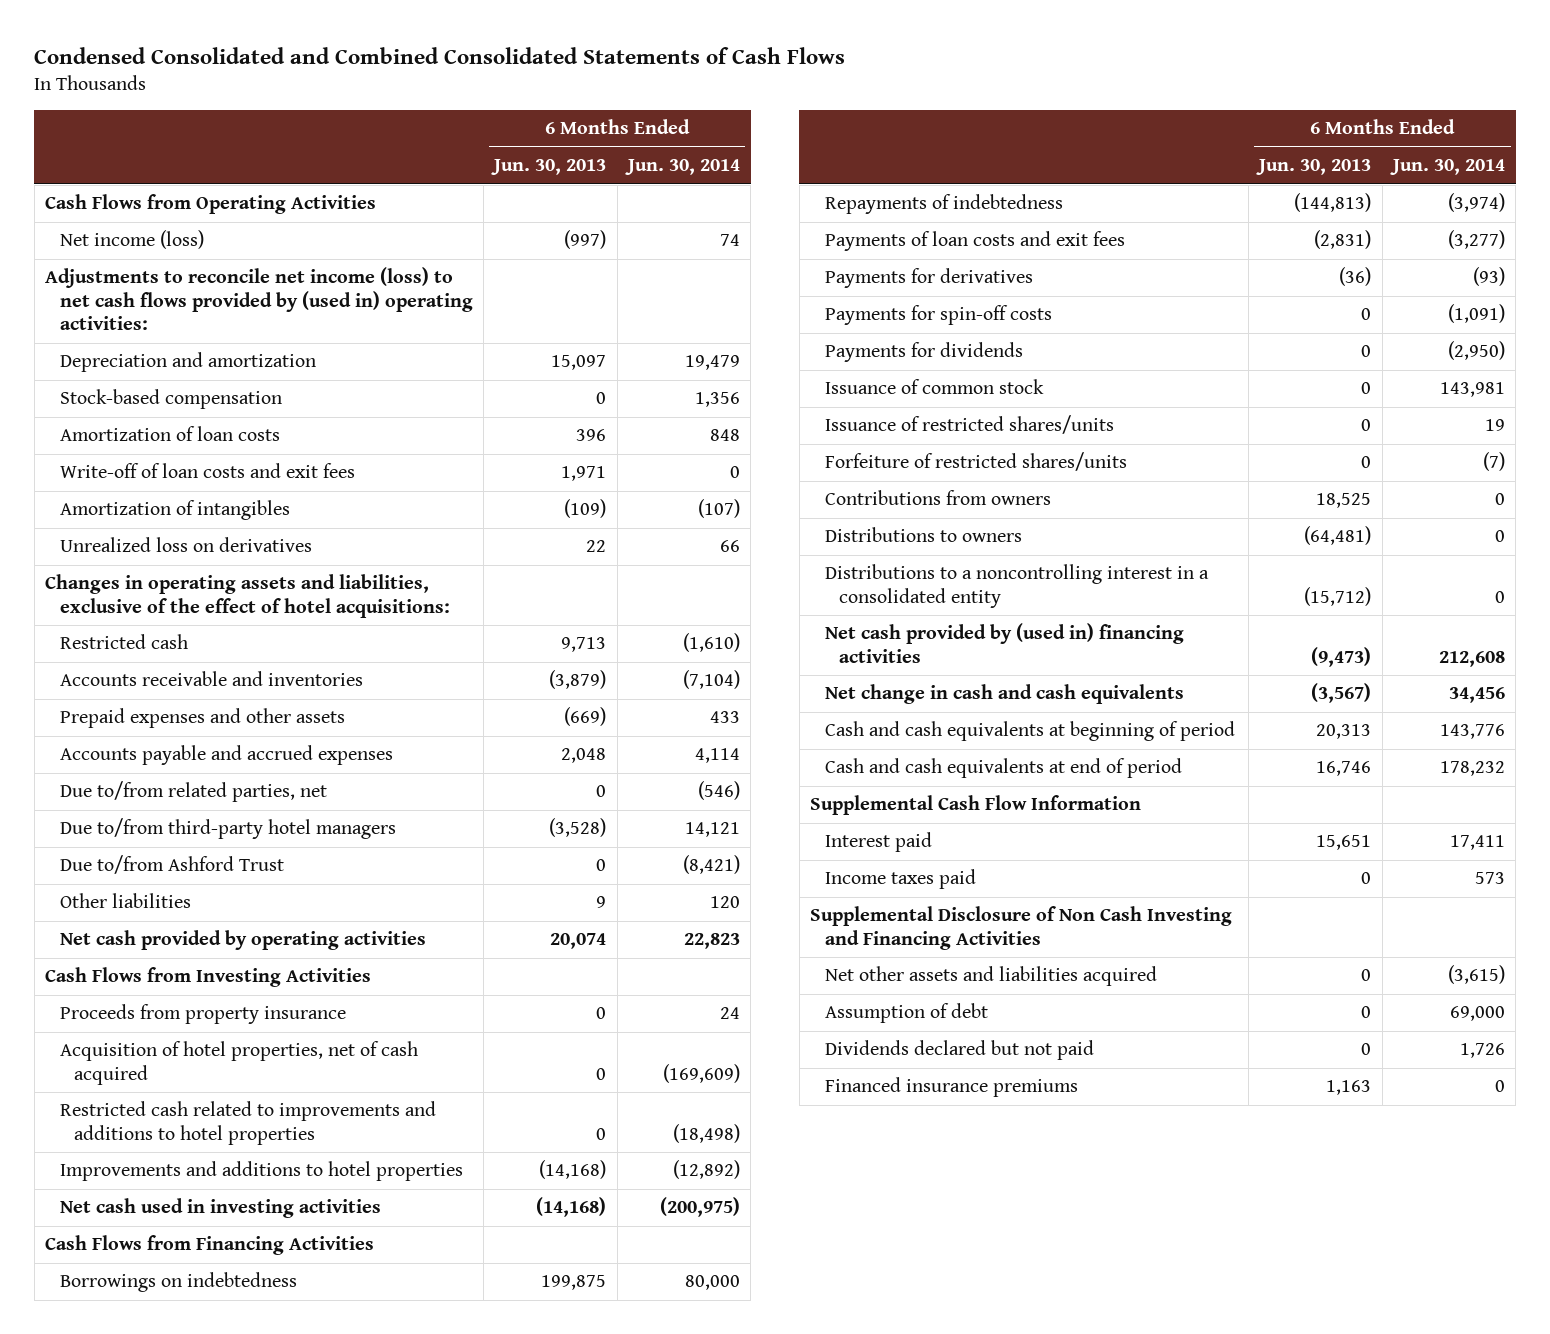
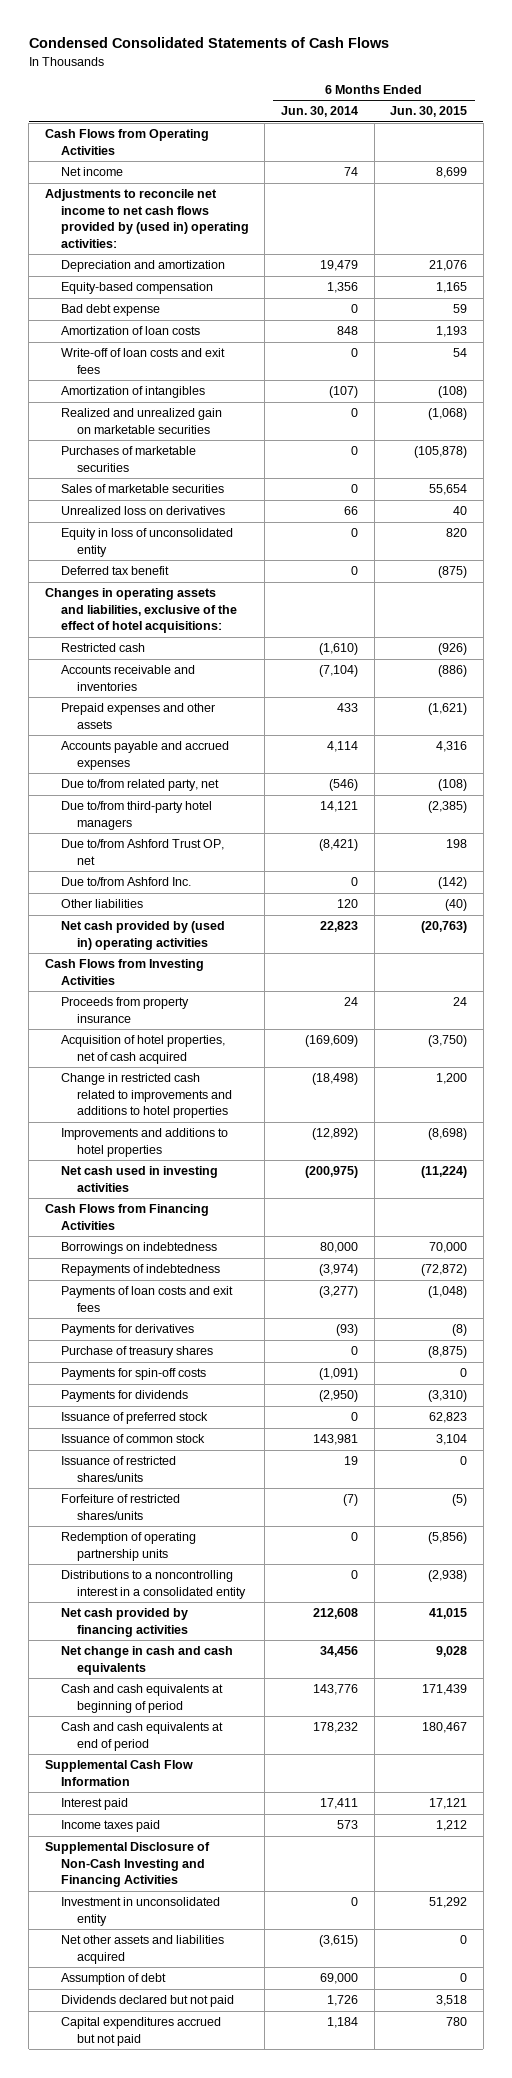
- Condensed Consolidated and Combined Consolidated Statements of Cash Flows
+ Condensed Consolidated Statements of Cash Flows
- | 6 Months Ended Jun. 30, 2013 | 6 Months Ended Jun. 30, 2014
+ | 6 Months Ended Jun. 30, 2014 | 6 Months Ended Jun. 30, 2015
- Net income (loss) | (997) | 74
- Adjustments to reconcile net income (loss) to net cash flows provided by (used in) operating activities:
+ Net income | 74 | 8,699
+ Adjustments to reconcile net income to net cash flows provided by (used in) operating activities:
- Stock-based compensation | 0 | 1,356
+ Equity-based compensation | 1,356 | 1,165
+ Bad debt expense | 0 | 59
+ Realized and unrealized gain on marketable securities | 0 | (1,068)
+ Purchases of marketable securities | 0 | (105,878)
+ Sales of marketable securities | 0 | 55,654
+ Equity in loss of unconsolidated entity | 0 | 820
+ Deferred tax benefit | 0 | (875)
- Due to/from related parties, net | 0 | (546)
+ Due to/from related party, net | (546) | (108)
- Due to/from Ashford Trust | 0 | (8,421)
+ Due to/from Ashford Trust OP, net | (8,421) | 198
+ Due to/from Ashford Inc. | 0 | (142)
- Net cash provided by operating activities | 20,074 | 22,823
+ Net cash provided by (used in) operating activities | 22,823 | (20,763)
- Restricted cash related to improvements and additions to hotel properties | 0 | (18,498)
+ Change in restricted cash related to improvements and additions to hotel properties | (18,498) | 1,200
+ Purchase of treasury shares | 0 | (8,875)
+ Issuance of preferred stock | 0 | 62,823
- Contributions from owners | 18,525 | 0
- Distributions to owners | (64,481) | 0
+ Redemption of operating partnership units | 0 | (5,856)
- Net cash provided by (used in) financing activities | (9,473) | 212,608
+ Net cash provided by financing activities | 212,608 | 41,015
- Supplemental Disclosure of Non Cash Investing and Financing Activities
+ Supplemental Disclosure of Non-Cash Investing and Financing Activities
+ Investment in unconsolidated entity | 0 | 51,292
- Financed insurance premiums | 1,163 | 0
+ Capital expenditures accrued but not paid | 1,184 | 780

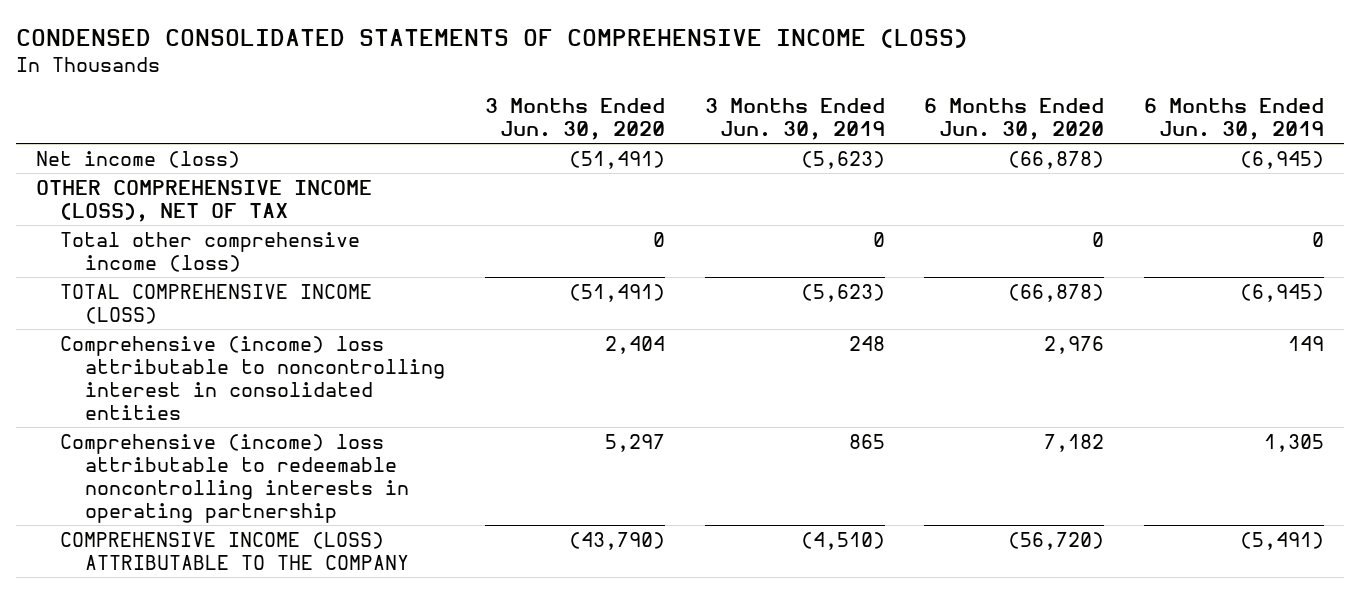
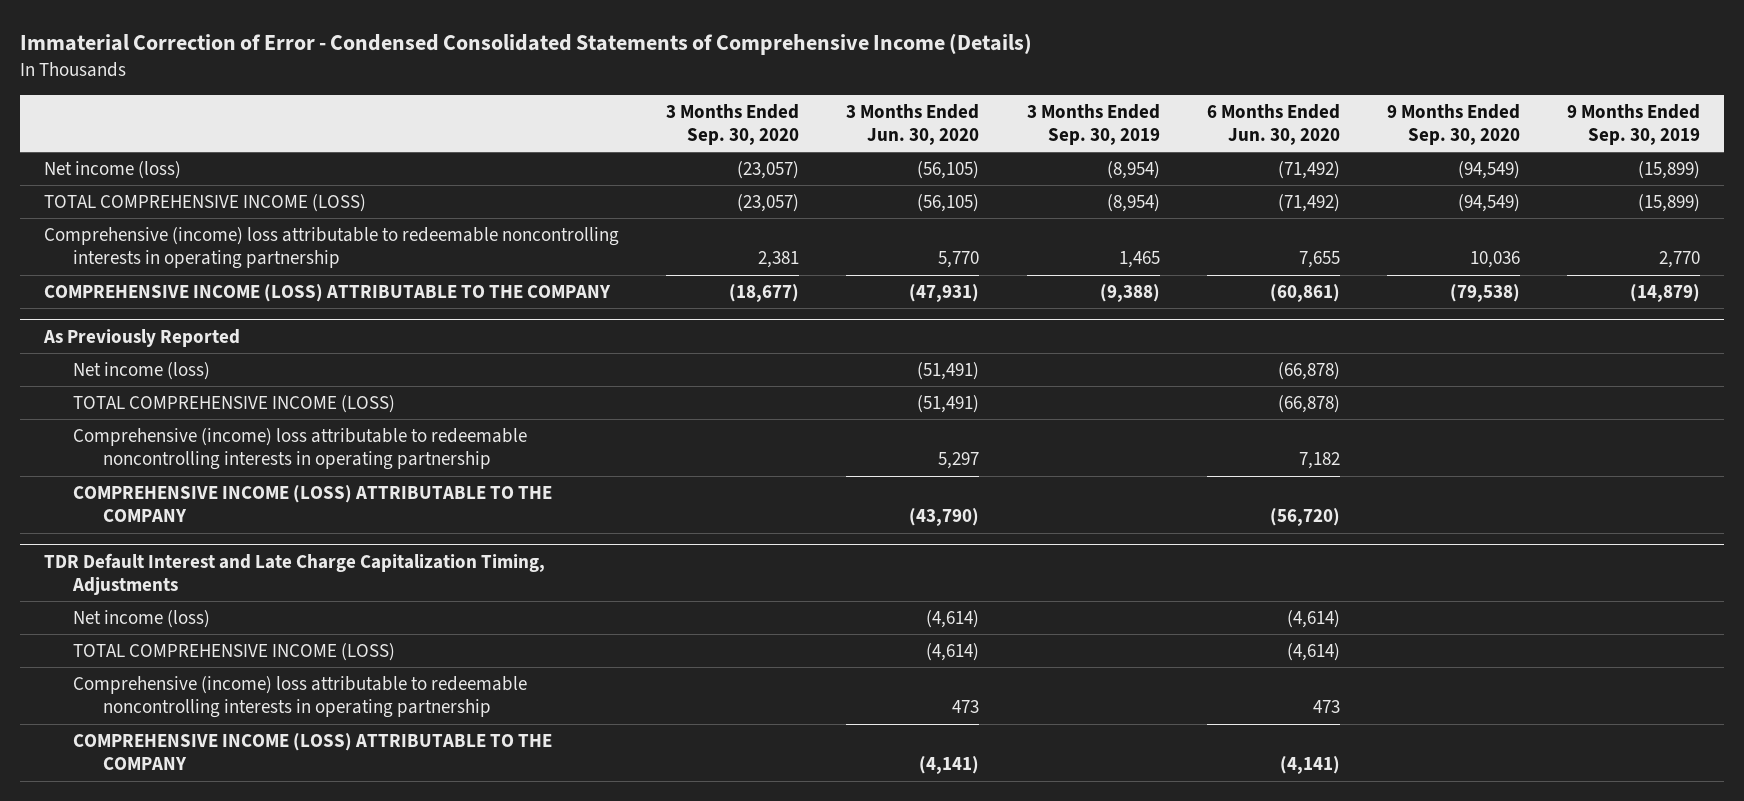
- CONDENSED CONSOLIDATED STATEMENTS OF COMPREHENSIVE INCOME (LOSS)
+ Immaterial Correction of Error - Condensed Consolidated Statements of Comprehensive Income (Details)
- | 3 Months Ended Jun. 30, 2020 | 3 Months Ended Jun. 30, 2019 | 6 Months Ended Jun. 30, 2020 | 6 Months Ended Jun. 30, 2019
+ | 3 Months Ended Sep. 30, 2020 | 3 Months Ended Jun. 30, 2020 | 3 Months Ended Sep. 30, 2019 | 6 Months Ended Jun. 30, 2020 | 9 Months Ended Sep. 30, 2020 | 9 Months Ended Sep. 30, 2019
+ Net income (loss) | (23,057) | (56,105) | (8,954) | (71,492) | (94,549) | (15,899)
+ TOTAL COMPREHENSIVE INCOME (LOSS) | (23,057) | (56,105) | (8,954) | (71,492) | (94,549) | (15,899)
+ Comprehensive (income) loss attributable to redeemable noncontrolling interests in operating partnership | 2,381 | 5,770 | 1,465 | 7,655 | 10,036 | 2,770
+ COMPREHENSIVE INCOME (LOSS) ATTRIBUTABLE TO THE COMPANY | (18,677) | (47,931) | (9,388) | (60,861) | (79,538) | (14,879)
+ As Previously Reported
- OTHER COMPREHENSIVE INCOME (LOSS), NET OF TAX
- Total other comprehensive income (loss) | 0 | 0 | 0 | 0
- Comprehensive (income) loss attributable to noncontrolling interest in consolidated entities | 2,404 | 248 | 2,976 | 149
+ TDR Default Interest and Late Charge Capitalization Timing, Adjustments
+ Net income (loss) | | (4,614) | | (4,614) | |
+ TOTAL COMPREHENSIVE INCOME (LOSS) | | (4,614) | | (4,614) | |
+ Comprehensive (income) loss attributable to redeemable noncontrolling interests in operating partnership | | 473 | | 473 | |
+ COMPREHENSIVE INCOME (LOSS) ATTRIBUTABLE TO THE COMPANY | | (4,141) | | (4,141) | |

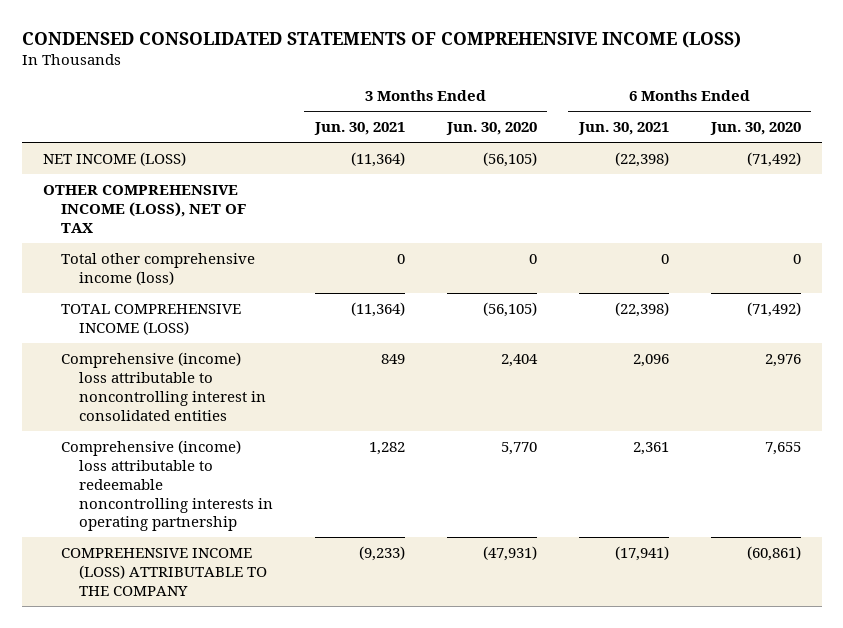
- Immaterial Correction of Error - Condensed Consolidated Statements of Comprehensive Income (Details)
+ CONDENSED CONSOLIDATED STATEMENTS OF COMPREHENSIVE INCOME (LOSS)
- | 3 Months Ended Sep. 30, 2020 | 3 Months Ended Jun. 30, 2020 | 3 Months Ended Sep. 30, 2019 | 6 Months Ended Jun. 30, 2020 | 9 Months Ended Sep. 30, 2020 | 9 Months Ended Sep. 30, 2019
+ | 3 Months Ended Jun. 30, 2021 | 3 Months Ended Jun. 30, 2020 | 6 Months Ended Jun. 30, 2021 | 6 Months Ended Jun. 30, 2020
- Net income (loss) | (23,057) | (56,105) | (8,954) | (71,492) | (94,549) | (15,899)
+ NET INCOME (LOSS) | (11,364) | (56,105) | (22,398) | (71,492)
+ OTHER COMPREHENSIVE INCOME (LOSS), NET OF TAX
+ Total other comprehensive income (loss) | 0 | 0 | 0 | 0
+ Comprehensive (income) loss attributable to noncontrolling interest in consolidated entities | 849 | 2,404 | 2,096 | 2,976
- As Previously Reported
- Net income (loss) | | (51,491) | | (66,878) | |
- TOTAL COMPREHENSIVE INCOME (LOSS) | | (51,491) | | (66,878) | |
- Comprehensive (income) loss attributable to redeemable noncontrolling interests in operating partnership | | 5,297 | | 7,182 | |
- COMPREHENSIVE INCOME (LOSS) ATTRIBUTABLE TO THE COMPANY | | (43,790) | | (56,720) | |
- TDR Default Interest and Late Charge Capitalization Timing, Adjustments
- Net income (loss) | | (4,614) | | (4,614) | |
- TOTAL COMPREHENSIVE INCOME (LOSS) | | (4,614) | | (4,614) | |
- Comprehensive (income) loss attributable to redeemable noncontrolling interests in operating partnership | | 473 | | 473 | |
- COMPREHENSIVE INCOME (LOSS) ATTRIBUTABLE TO THE COMPANY | | (4,141) | | (4,141) | |

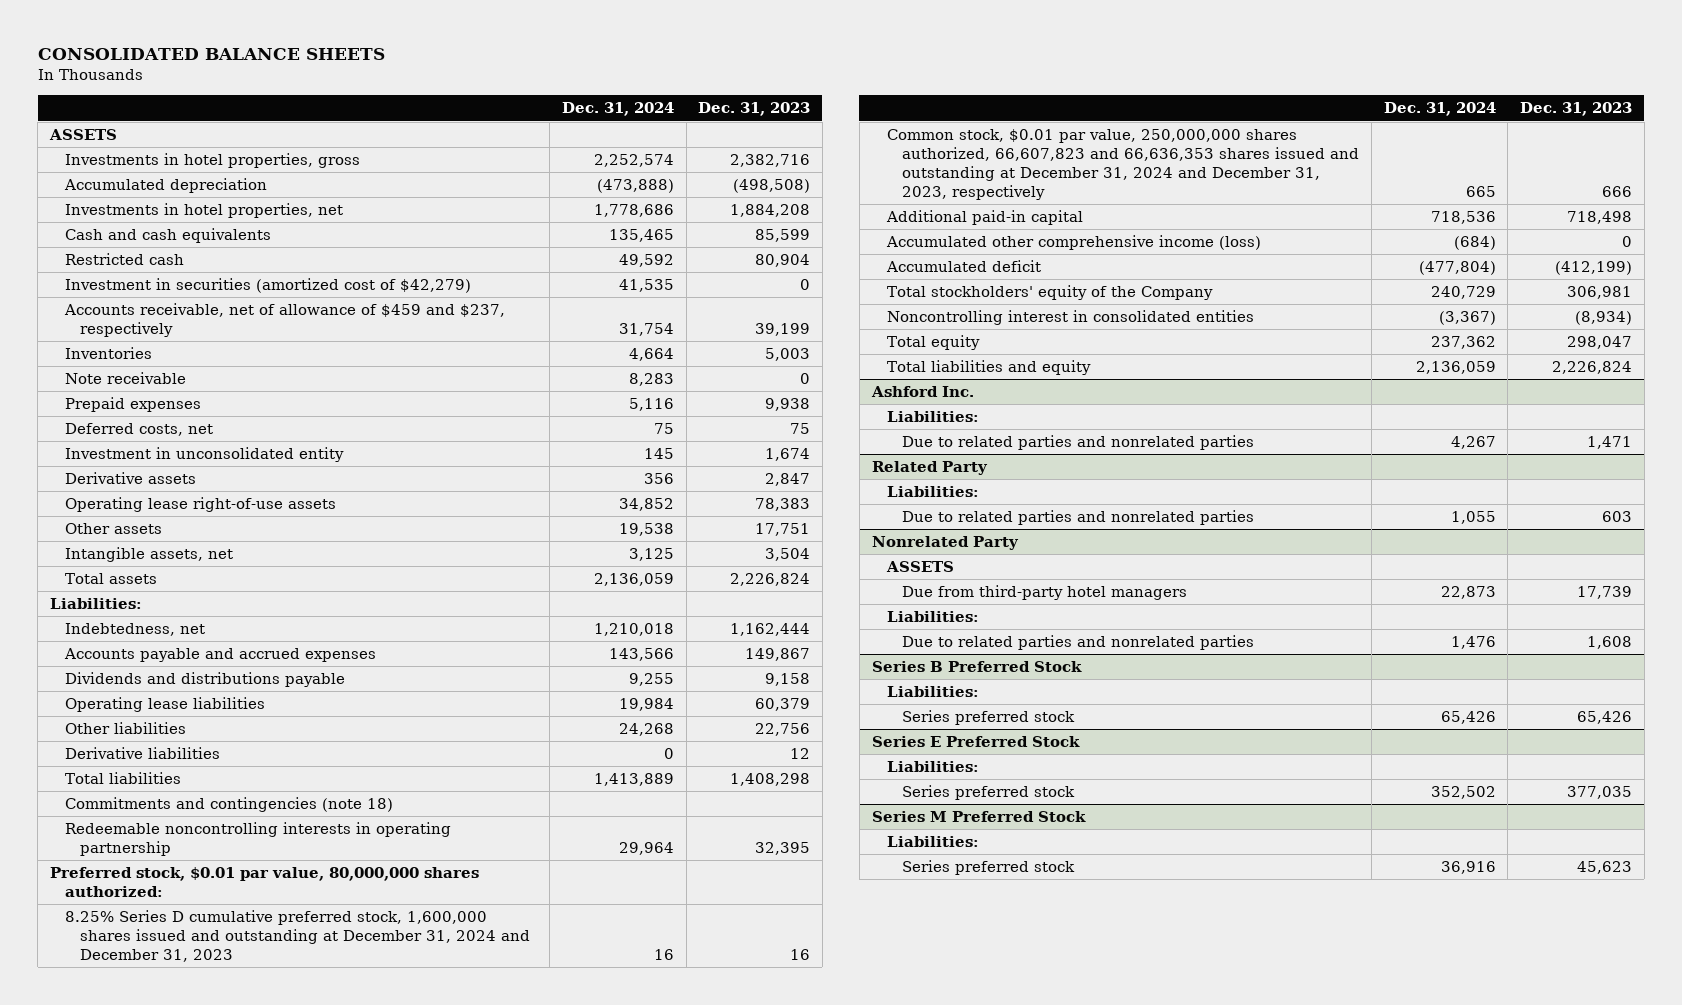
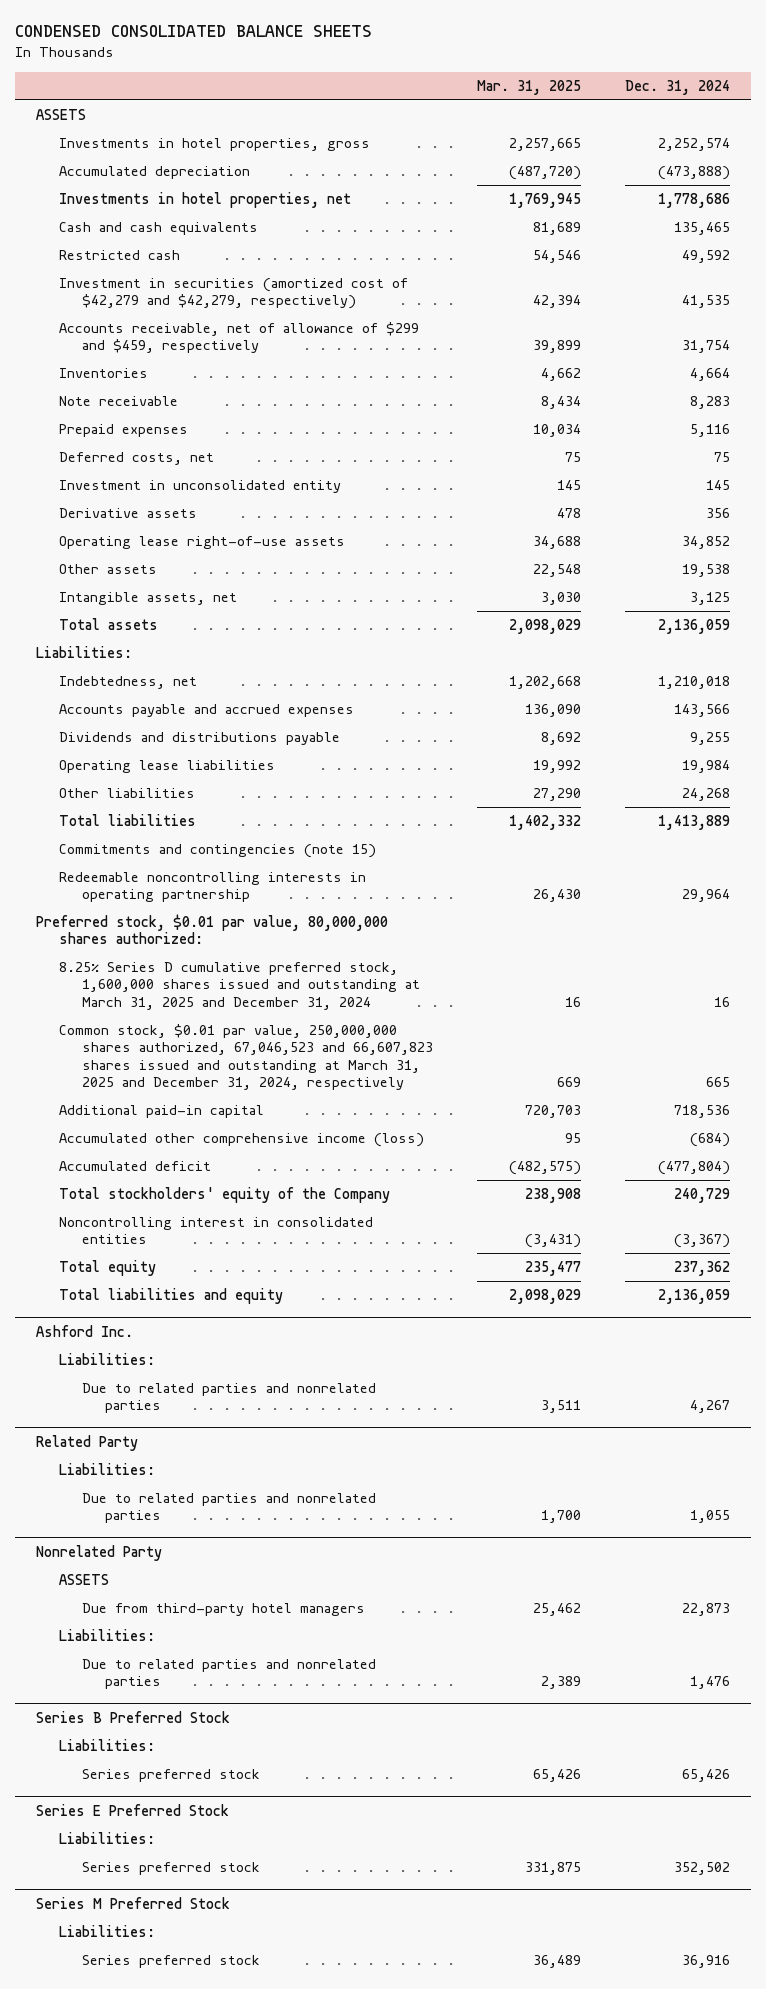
- CONSOLIDATED BALANCE SHEETS
+ CONDENSED CONSOLIDATED BALANCE SHEETS
- | Dec. 31, 2024 | Dec. 31, 2023
+ | Mar. 31, 2025 | Dec. 31, 2024
- Investment in securities (amortized cost of $42,279) | 41,535 | 0
- Accounts receivable, net of allowance of $459 and $237, respectively | 31,754 | 39,199
+ Investment in securities (amortized cost of $42,279 and $42,279, respectively) | 42,394 | 41,535
+ Accounts receivable, net of allowance of $299 and $459, respectively | 39,899 | 31,754
- Derivative liabilities | 0 | 12
- Commitments and contingencies (note 18)
+ Commitments and contingencies (note 15)
- 8.25% Series D cumulative preferred stock, 1,600,000 shares issued and outstanding at December 31, 2024 and December 31, 2023 | 16 | 16
- Common stock, $0.01 par value, 250,000,000 shares authorized, 66,607,823 and 66,636,353 shares issued and outstanding at December 31, 2024 and December 31, 2023, respectively | 665 | 666
+ 8.25% Series D cumulative preferred stock, 1,600,000 shares issued and outstanding at March 31, 2025 and December 31, 2024 | 16 | 16
+ Common stock, $0.01 par value, 250,000,000 shares authorized, 67,046,523 and 66,607,823 shares issued and outstanding at March 31, 2025 and December 31, 2024, respectively | 669 | 665

